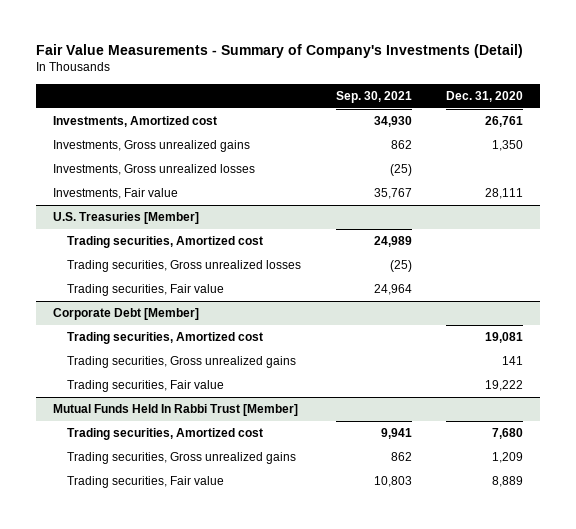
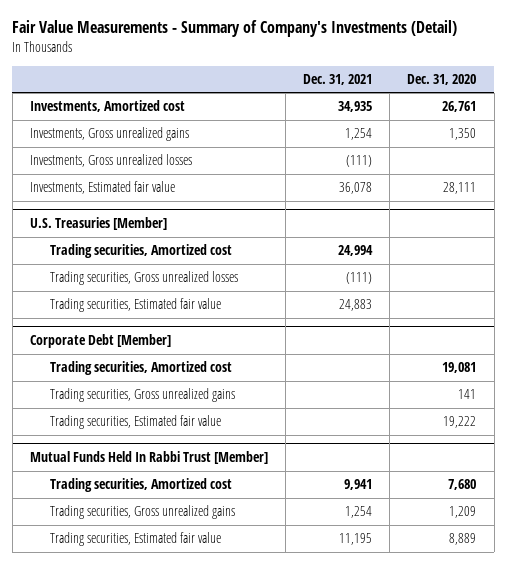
- | Sep. 30, 2021 | Dec. 31, 2020
+ | Dec. 31, 2021 | Dec. 31, 2020
- Investments, Fair value | 35,767 | 28,111
+ Investments, Estimated fair value | 36,078 | 28,111
@ U.S. Treasuries [Member]
- Trading securities, Fair value | 24,964 |
+ Trading securities, Estimated fair value | 24,883 |
@ Corporate Debt [Member]
- Trading securities, Fair value | | 19,222
+ Trading securities, Estimated fair value | | 19,222
@ Mutual Funds Held In Rabbi Trust [Member]
- Trading securities, Fair value | 10,803 | 8,889
+ Trading securities, Estimated fair value | 11,195 | 8,889

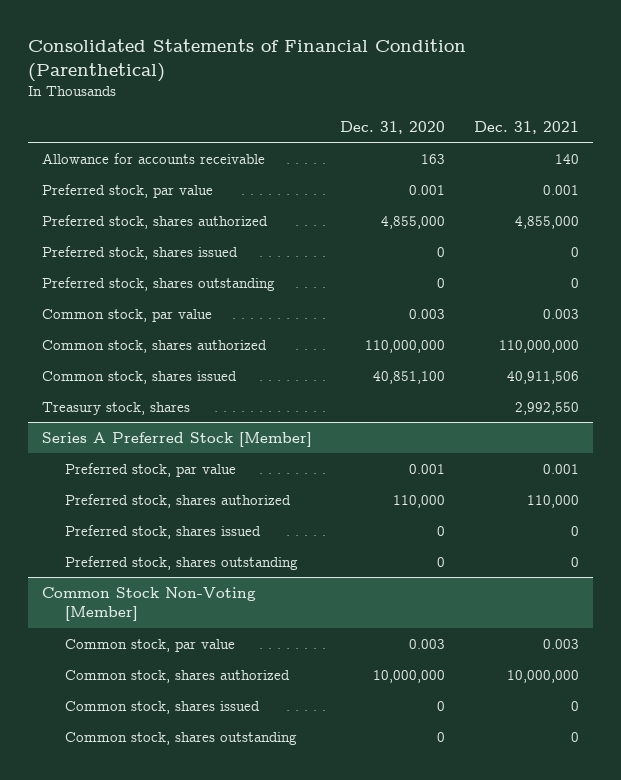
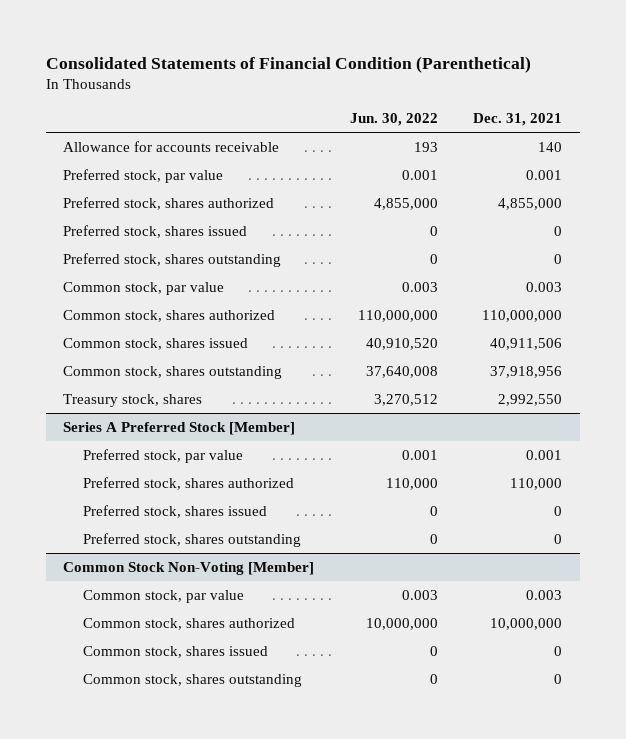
- | Dec. 31, 2020 | Dec. 31, 2021
+ | Jun. 30, 2022 | Dec. 31, 2021
+ Common stock, shares outstanding | 37,640,008 | 37,918,956

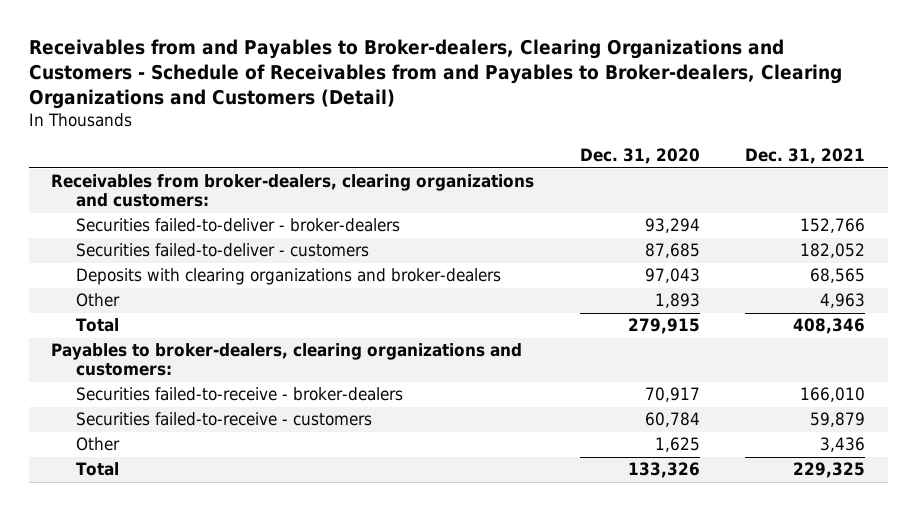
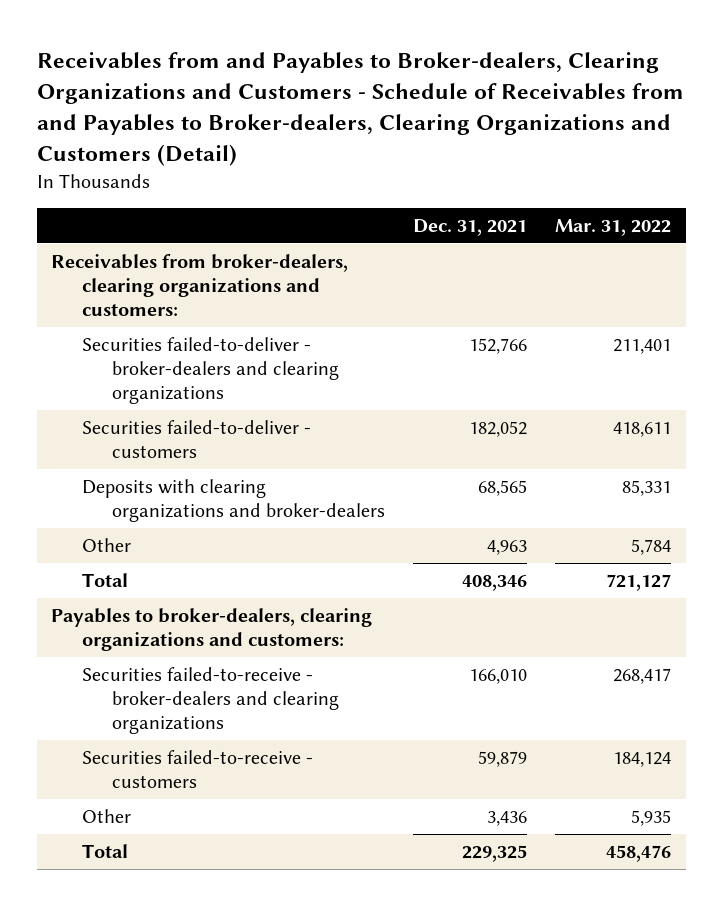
- | Dec. 31, 2020 | Dec. 31, 2021
+ | Dec. 31, 2021 | Mar. 31, 2022
- Securities failed-to-deliver - broker-dealers | 93,294 | 152,766
+ Securities failed-to-deliver - broker-dealers and clearing organizations | 152,766 | 211,401
- Securities failed-to-receive - broker-dealers | 70,917 | 166,010
+ Securities failed-to-receive - broker-dealers and clearing organizations | 166,010 | 268,417

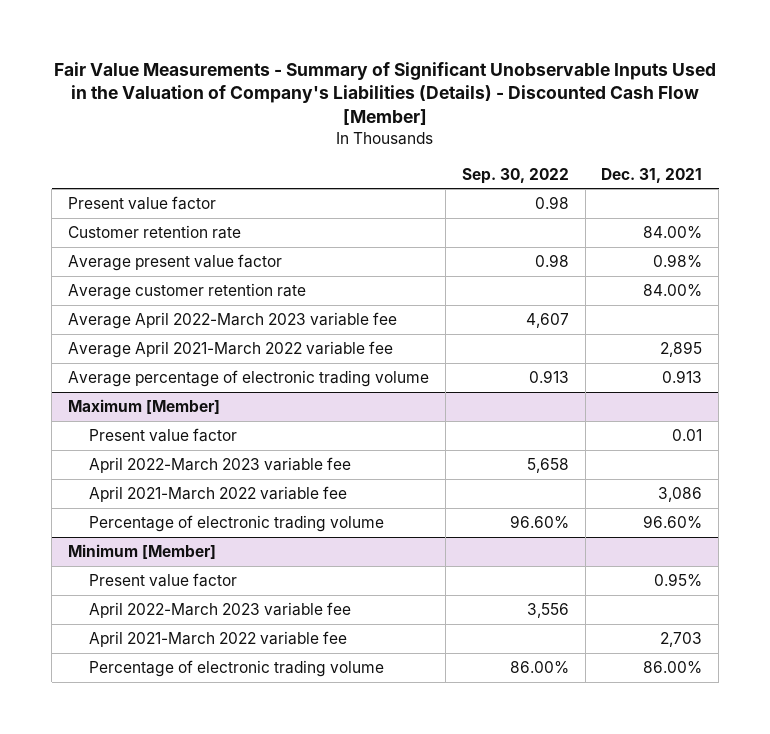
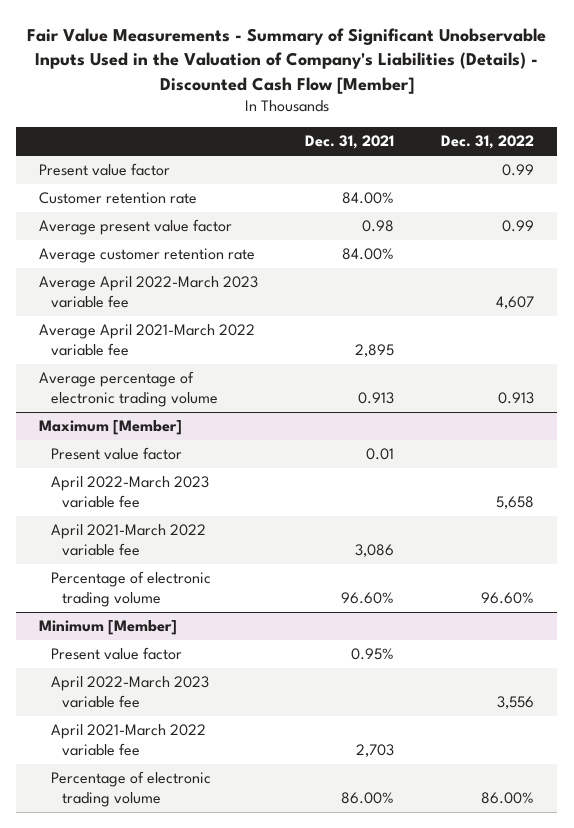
- | Sep. 30, 2022 | Dec. 31, 2021
+ | Dec. 31, 2021 | Dec. 31, 2022
- Average present value factor | 0.98 | 0.98%
+ Average present value factor | 0.98 | 0.99

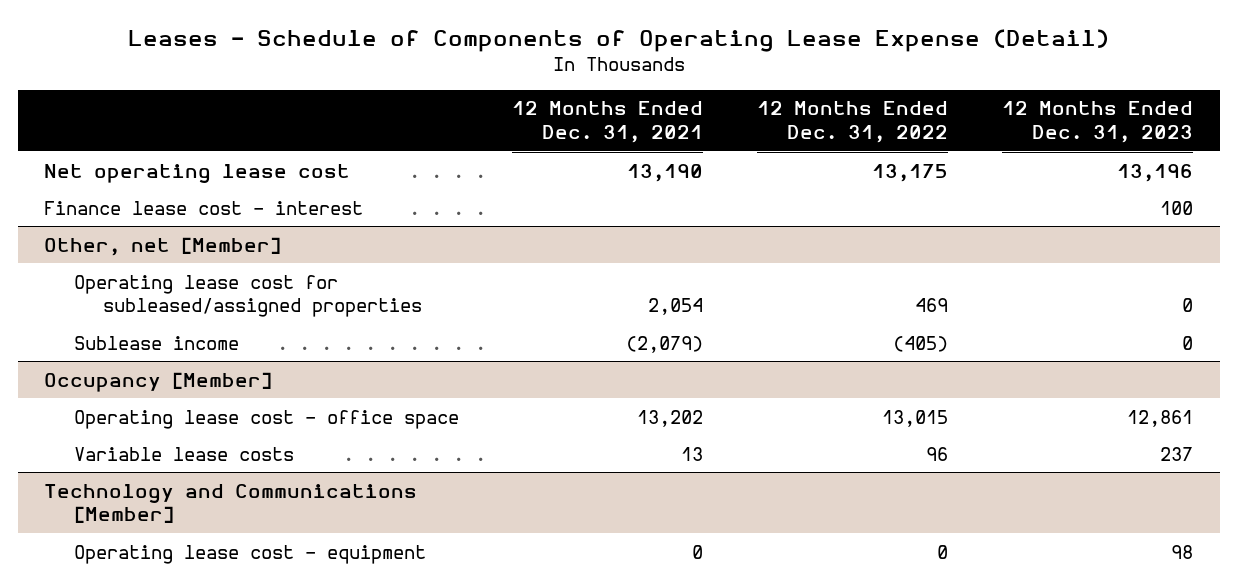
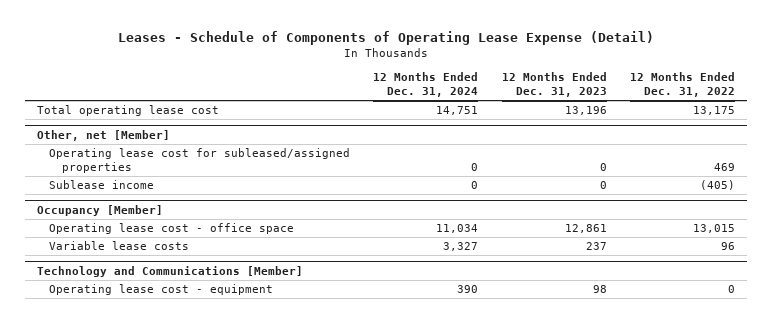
- | 12 Months Ended Dec. 31, 2021 | 12 Months Ended Dec. 31, 2022 | 12 Months Ended Dec. 31, 2023
+ | 12 Months Ended Dec. 31, 2024 | 12 Months Ended Dec. 31, 2023 | 12 Months Ended Dec. 31, 2022
- Net operating lease cost | 13,190 | 13,175 | 13,196
- Finance lease cost - interest | | | 100
+ Total operating lease cost | 14,751 | 13,196 | 13,175

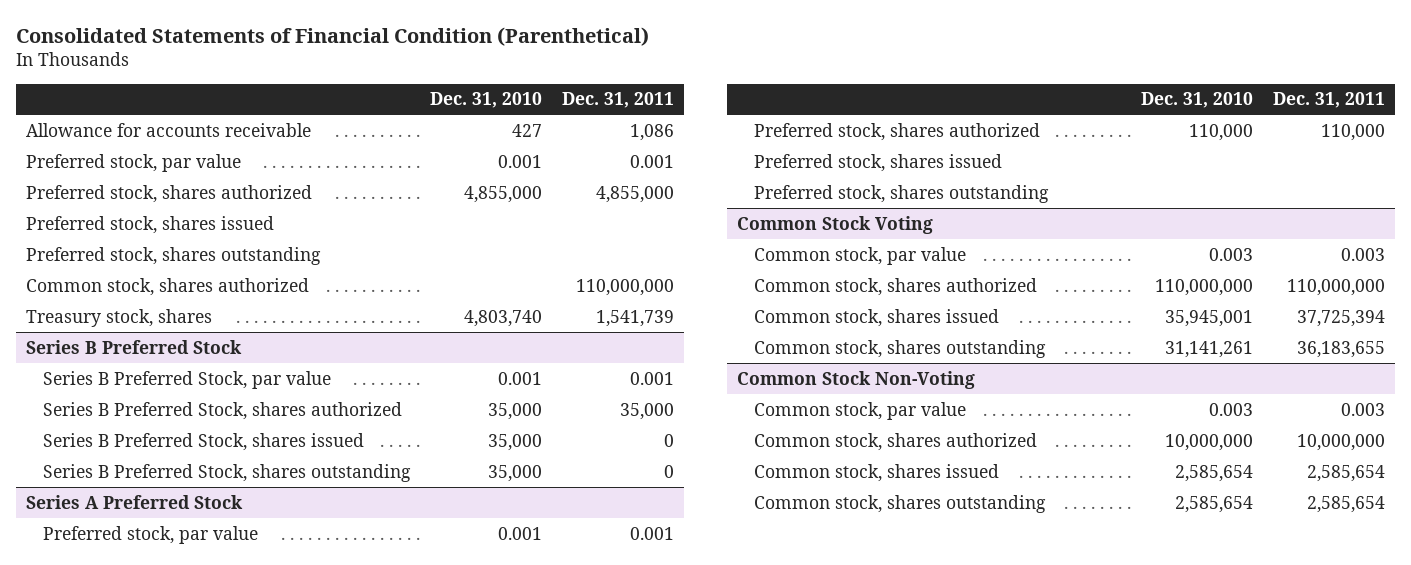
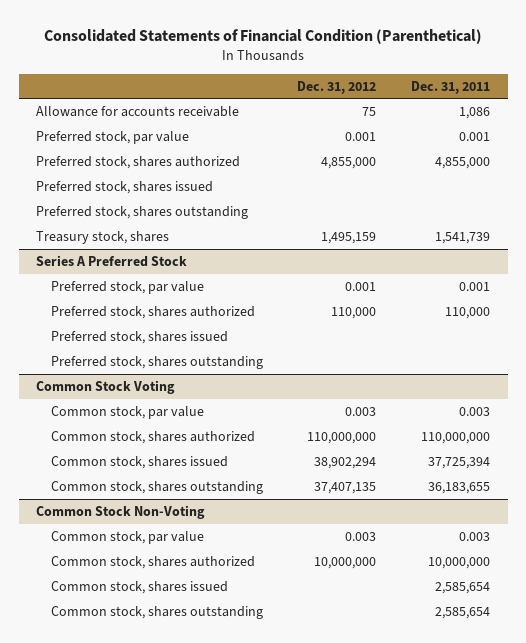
- | Dec. 31, 2010 | Dec. 31, 2011
+ | Dec. 31, 2012 | Dec. 31, 2011
- Common stock, shares authorized | | 110,000,000
- Series B Preferred Stock
- Series B Preferred Stock, par value | 0.001 | 0.001
- Series B Preferred Stock, shares authorized | 35,000 | 35,000
- Series B Preferred Stock, shares issued | 35,000 | 0
- Series B Preferred Stock, shares outstanding | 35,000 | 0

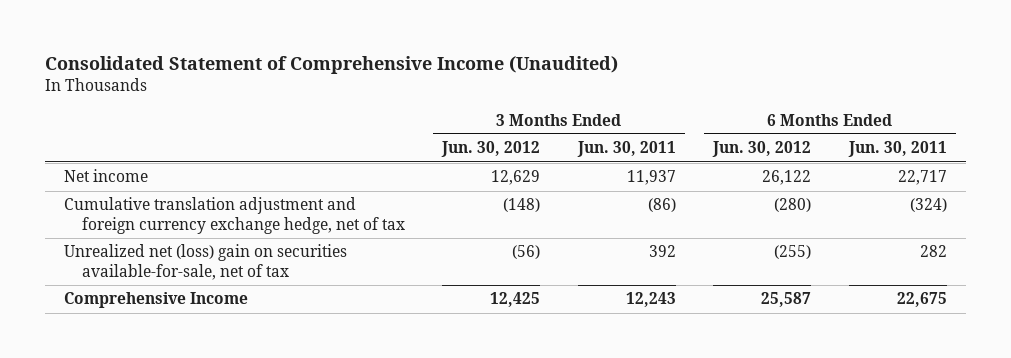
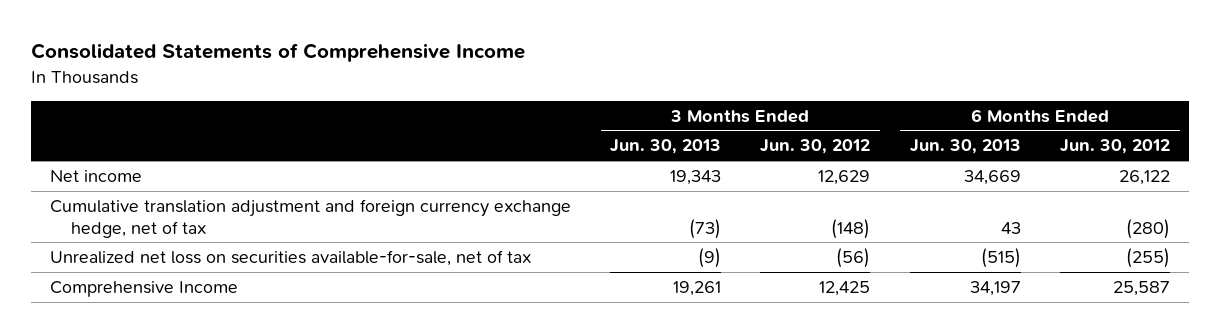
- Consolidated Statement of Comprehensive Income (Unaudited)
+ Consolidated Statements of Comprehensive Income
- | 3 Months Ended Jun. 30, 2012 | 3 Months Ended Jun. 30, 2011 | 6 Months Ended Jun. 30, 2012 | 6 Months Ended Jun. 30, 2011
+ | 3 Months Ended Jun. 30, 2013 | 3 Months Ended Jun. 30, 2012 | 6 Months Ended Jun. 30, 2013 | 6 Months Ended Jun. 30, 2012
- Unrealized net (loss) gain on securities available-for-sale, net of tax | (56) | 392 | (255) | 282
+ Unrealized net loss on securities available-for-sale, net of tax | (9) | (56) | (515) | (255)

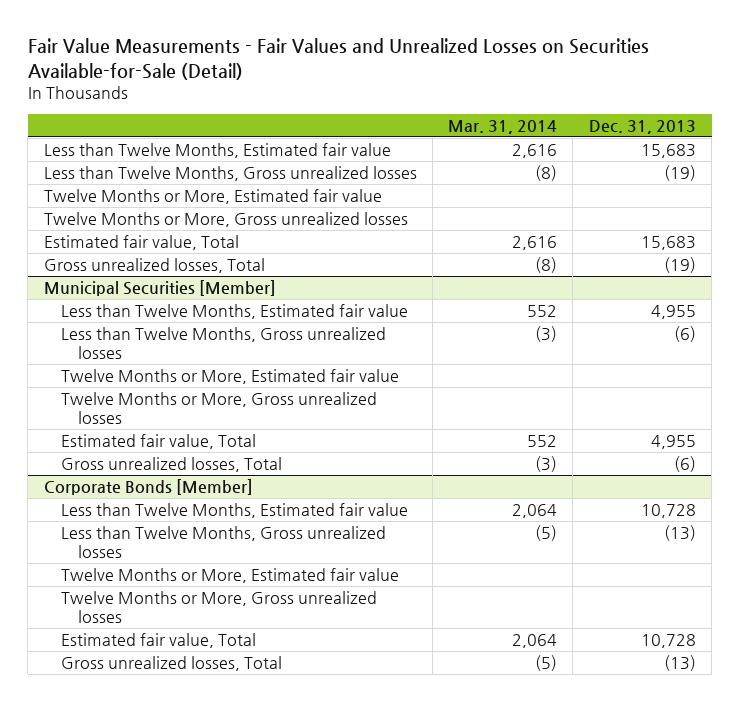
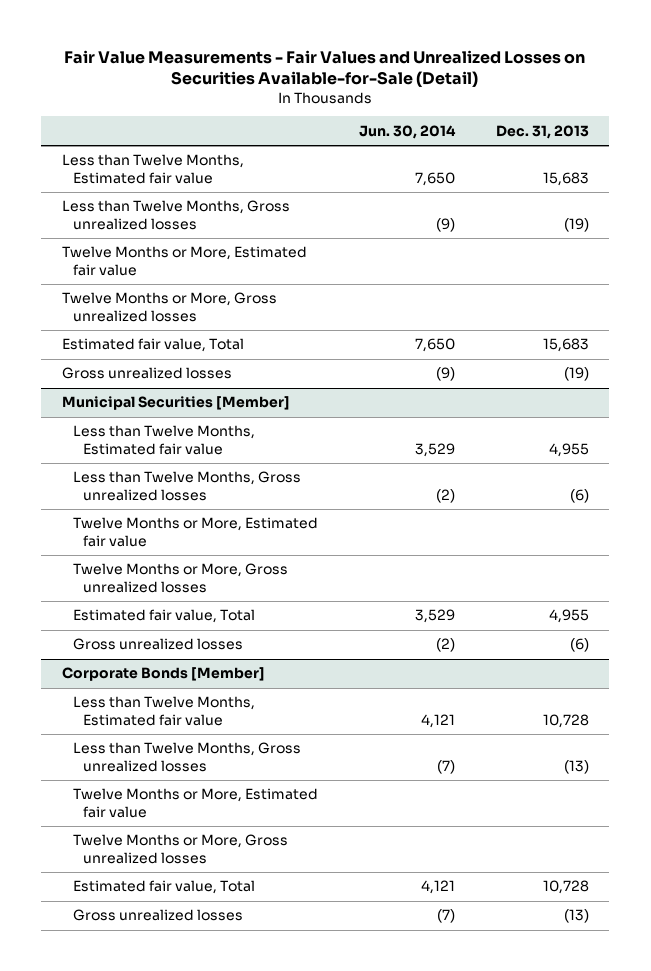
- | Mar. 31, 2014 | Dec. 31, 2013
+ | Jun. 30, 2014 | Dec. 31, 2013
- Gross unrealized losses, Total | (8) | (19)
+ Gross unrealized losses | (9) | (19)
@ Municipal Securities [Member]
- Gross unrealized losses, Total | (3) | (6)
+ Gross unrealized losses | (2) | (6)
@ Corporate Bonds [Member]
- Gross unrealized losses, Total | (5) | (13)
+ Gross unrealized losses | (7) | (13)

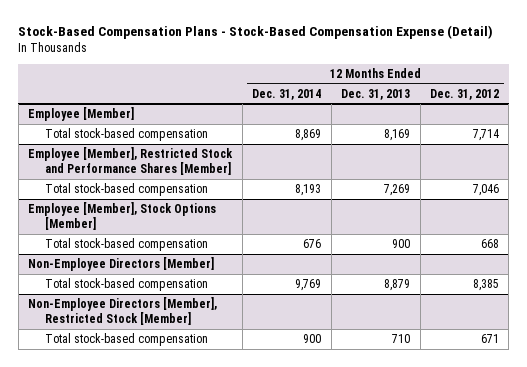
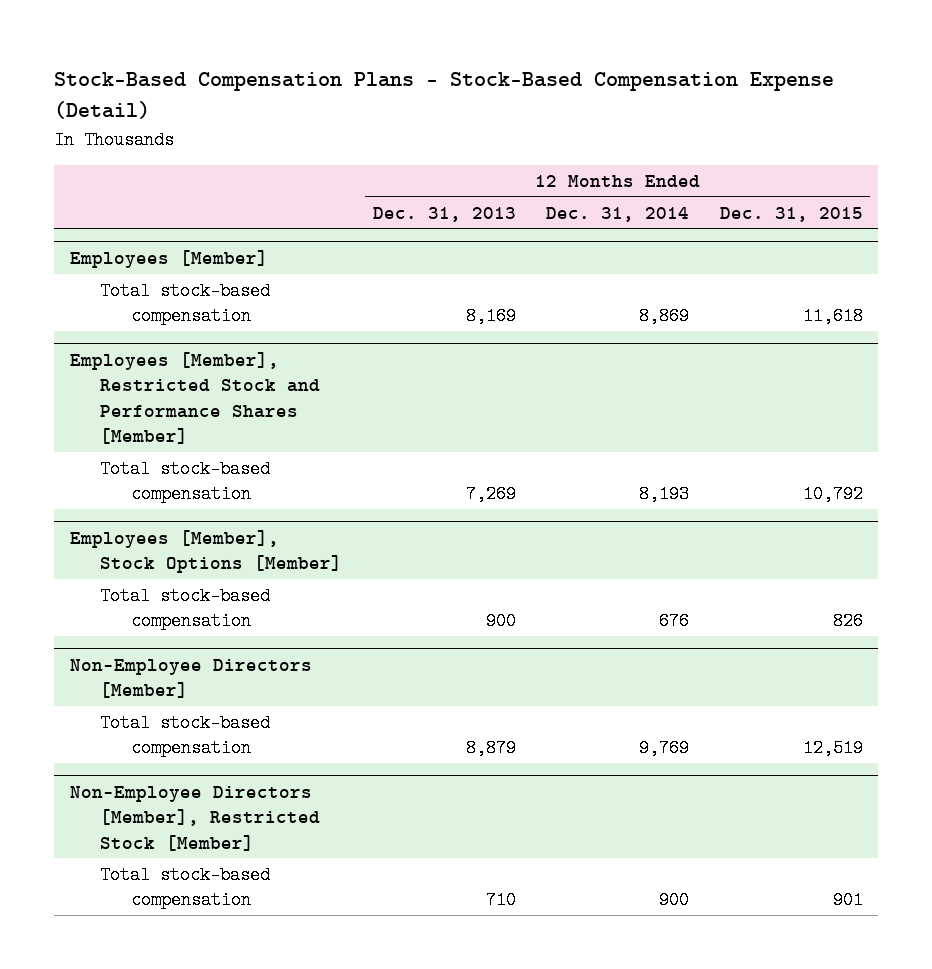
- | 12 Months Ended Dec. 31, 2014 | 12 Months Ended Dec. 31, 2013 | 12 Months Ended Dec. 31, 2012
+ | 12 Months Ended Dec. 31, 2013 | 12 Months Ended Dec. 31, 2014 | 12 Months Ended Dec. 31, 2015
- Employee [Member]
+ Employees [Member]
- Employee [Member], Restricted Stock and Performance Shares [Member]
+ Employees [Member], Restricted Stock and Performance Shares [Member]
- Employee [Member], Stock Options [Member]
+ Employees [Member], Stock Options [Member]

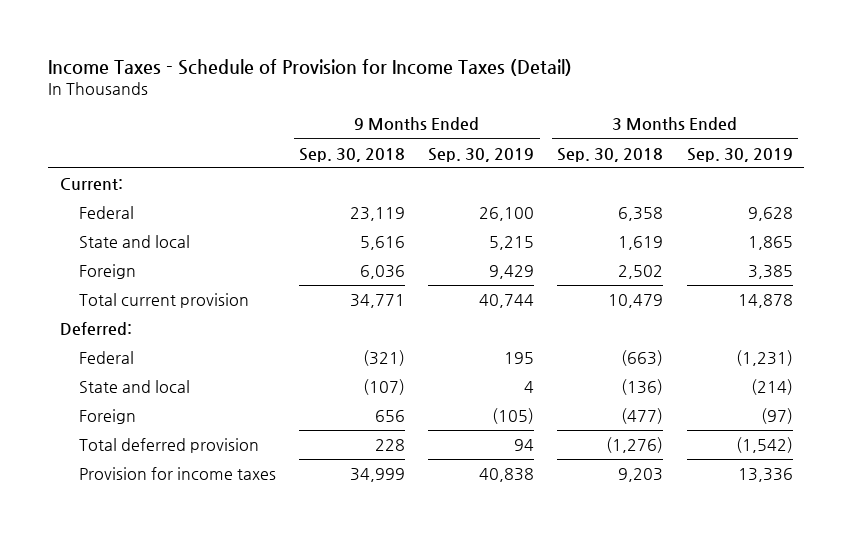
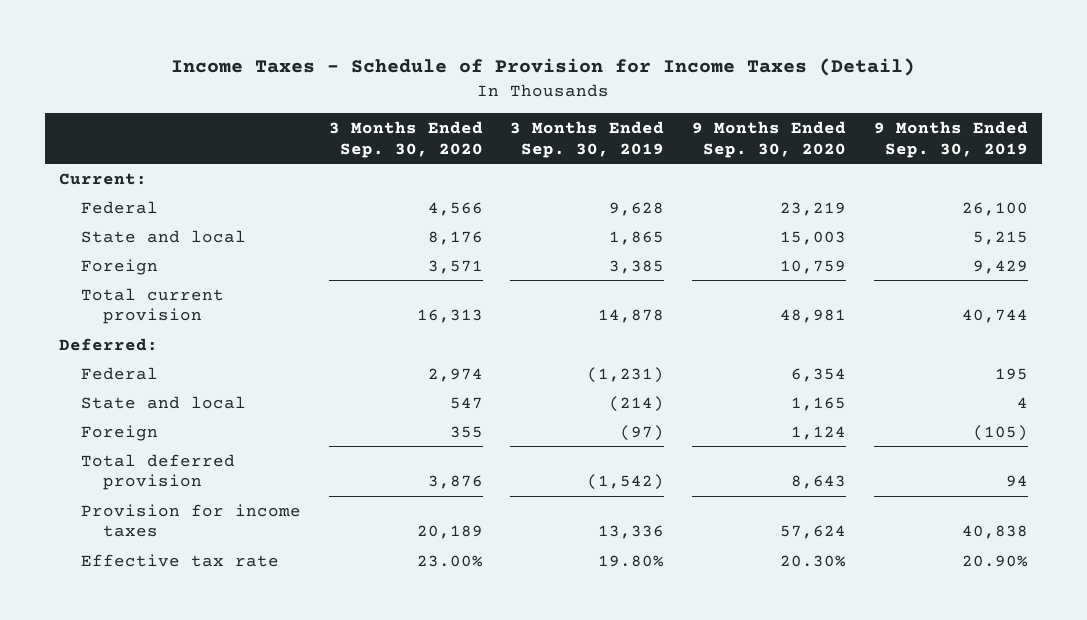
- | 9 Months Ended Sep. 30, 2018 | 9 Months Ended Sep. 30, 2019 | 3 Months Ended Sep. 30, 2018 | 3 Months Ended Sep. 30, 2019
+ | 3 Months Ended Sep. 30, 2020 | 3 Months Ended Sep. 30, 2019 | 9 Months Ended Sep. 30, 2020 | 9 Months Ended Sep. 30, 2019
+ Effective tax rate | 23.00% | 19.80% | 20.30% | 20.90%

